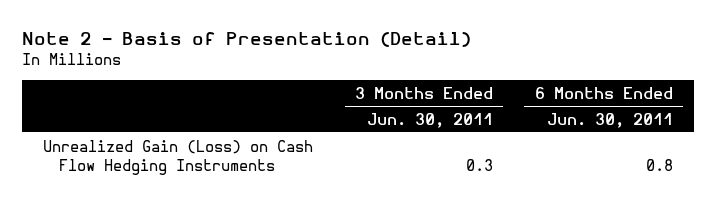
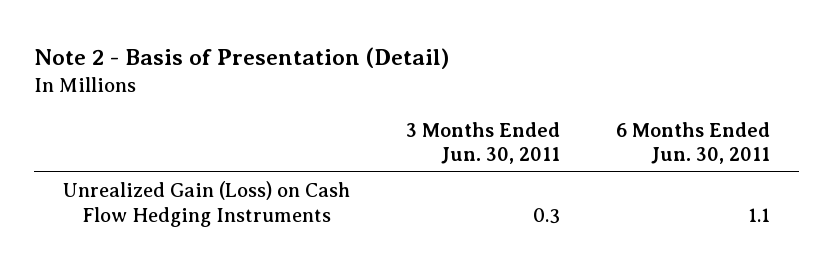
- Unrealized Gain (Loss) on Cash Flow Hedging Instruments | 0.3 | 0.8
+ Unrealized Gain (Loss) on Cash Flow Hedging Instruments | 0.3 | 1.1

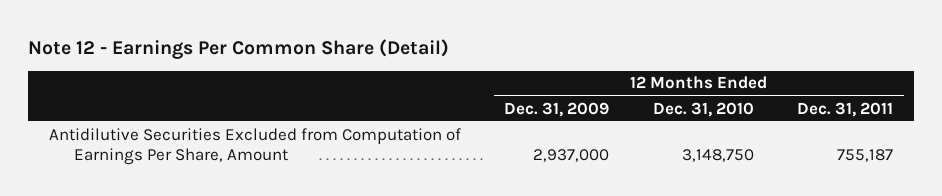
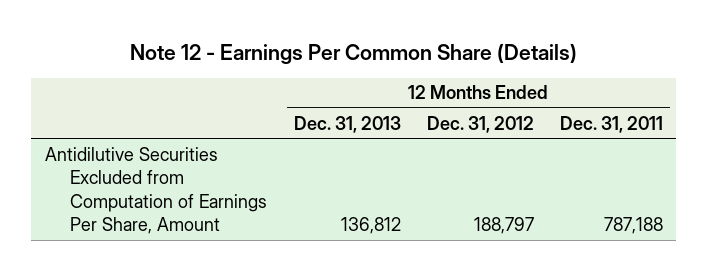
- Note 12 - Earnings Per Common Share (Detail)
+ Note 12 - Earnings Per Common Share (Details)
- | 12 Months Ended Dec. 31, 2009 | 12 Months Ended Dec. 31, 2010 | 12 Months Ended Dec. 31, 2011
+ | 12 Months Ended Dec. 31, 2013 | 12 Months Ended Dec. 31, 2012 | 12 Months Ended Dec. 31, 2011
- Antidilutive Securities Excluded from Computation of Earnings Per Share, Amount | 2,937,000 | 3,148,750 | 755,187
+ Antidilutive Securities Excluded from Computation of Earnings Per Share, Amount | 136,812 | 188,797 | 787,188

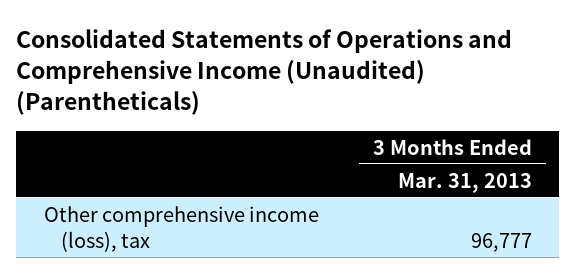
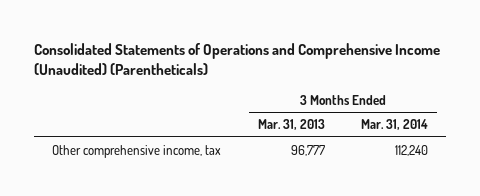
- | 3 Months Ended Mar. 31, 2013
+ | 3 Months Ended Mar. 31, 2013 | 3 Months Ended Mar. 31, 2014
- Other comprehensive income (loss), tax | 96,777
+ Other comprehensive income, tax | 96,777 | 112,240

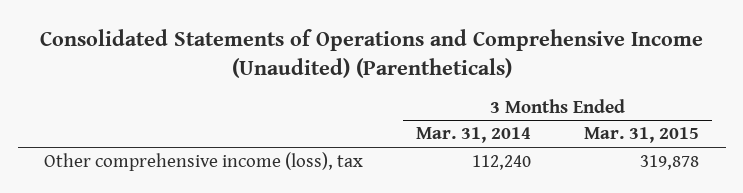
- | 3 Months Ended Mar. 31, 2013 | 3 Months Ended Mar. 31, 2014
+ | 3 Months Ended Mar. 31, 2014 | 3 Months Ended Mar. 31, 2015
- Other comprehensive income, tax | 96,777 | 112,240
+ Other comprehensive income (loss), tax | 112,240 | 319,878

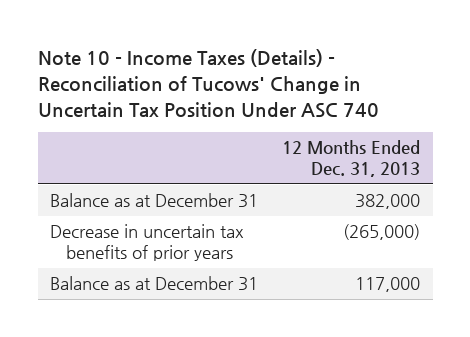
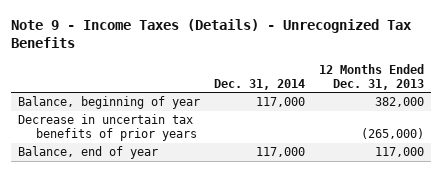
- Note 10 - Income Taxes (Details) - Reconciliation of Tucows' Change in Uncertain Tax Position Under ASC 740
+ Note 9 - Income Taxes (Details) - Unrecognized Tax Benefits
- | 12 Months Ended Dec. 31, 2013
+ | Dec. 31, 2014 | 12 Months Ended Dec. 31, 2013
- Balance as at December 31 | 382,000
+ Balance, beginning of year | 117,000 | 382,000
- Balance as at December 31 | 117,000
+ Balance, end of year | 117,000 | 117,000

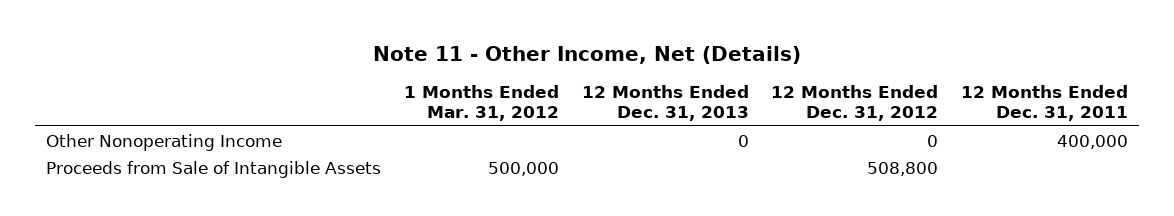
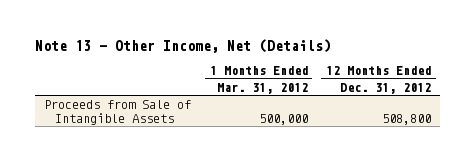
- Note 11 - Other Income, Net (Details)
+ Note 13 - Other Income, Net (Details)
- | 1 Months Ended Mar. 31, 2012 | 12 Months Ended Dec. 31, 2013 | 12 Months Ended Dec. 31, 2012 | 12 Months Ended Dec. 31, 2011
+ | 1 Months Ended Mar. 31, 2012 | 12 Months Ended Dec. 31, 2012
- Other Nonoperating Income | | 0 | 0 | 400,000

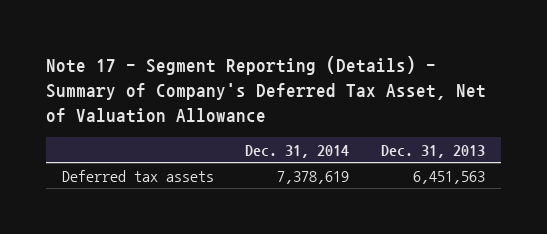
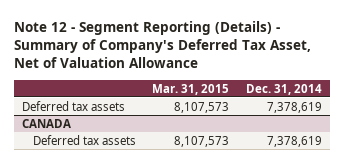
- Note 17 - Segment Reporting (Details) - Summary of Company's Deferred Tax Asset, Net of Valuation Allowance
+ Note 12 - Segment Reporting (Details) - Summary of Company's Deferred Tax Asset, Net of Valuation Allowance
- | Dec. 31, 2014 | Dec. 31, 2013
+ | Mar. 31, 2015 | Dec. 31, 2014
+ CANADA
+ Deferred tax assets | 8,107,573 | 7,378,619

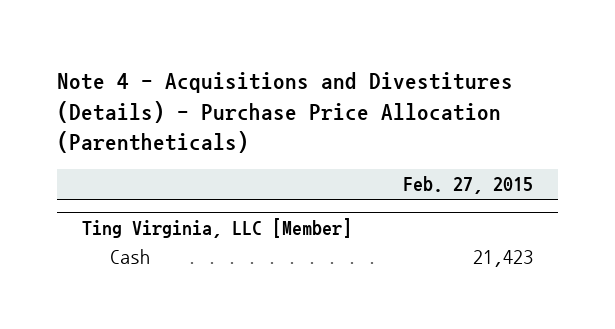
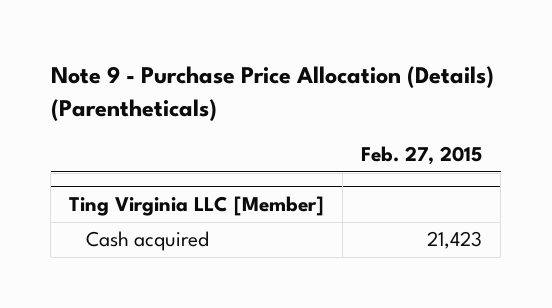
- Note 4 - Acquisitions and Divestitures (Details) - Purchase Price Allocation (Parentheticals)
+ Note 9 - Purchase Price Allocation (Details) (Parentheticals)
- Ting Virginia, LLC [Member]
- Cash | 21,423
+ Ting Virginia LLC [Member]
+ Cash acquired | 21,423

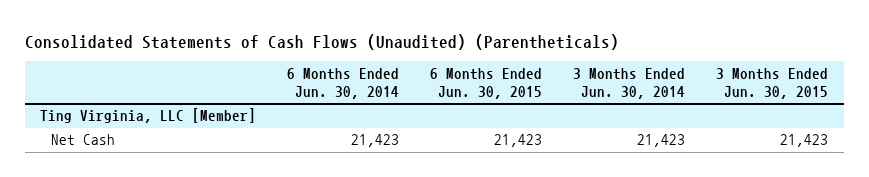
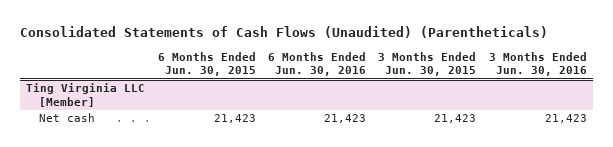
- | 6 Months Ended Jun. 30, 2014 | 6 Months Ended Jun. 30, 2015 | 3 Months Ended Jun. 30, 2014 | 3 Months Ended Jun. 30, 2015
+ | 6 Months Ended Jun. 30, 2015 | 6 Months Ended Jun. 30, 2016 | 3 Months Ended Jun. 30, 2015 | 3 Months Ended Jun. 30, 2016
- Ting Virginia, LLC [Member]
- Net Cash | 21,423 | 21,423 | 21,423 | 21,423
+ Ting Virginia LLC [Member]
+ Net cash | 21,423 | 21,423 | 21,423 | 21,423

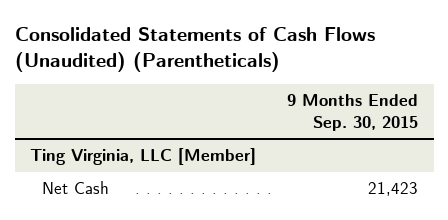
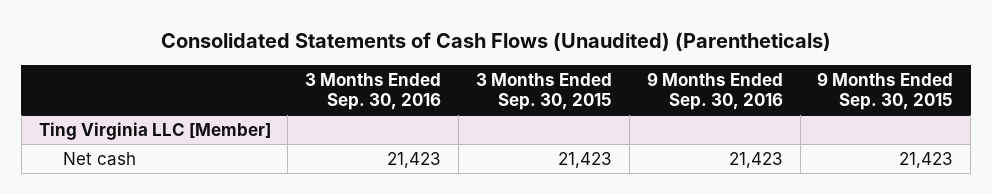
- | 9 Months Ended Sep. 30, 2015
+ | 3 Months Ended Sep. 30, 2016 | 3 Months Ended Sep. 30, 2015 | 9 Months Ended Sep. 30, 2016 | 9 Months Ended Sep. 30, 2015
- Ting Virginia, LLC [Member]
- Net Cash | 21,423
+ Ting Virginia LLC [Member]
+ Net cash | 21,423 | 21,423 | 21,423 | 21,423

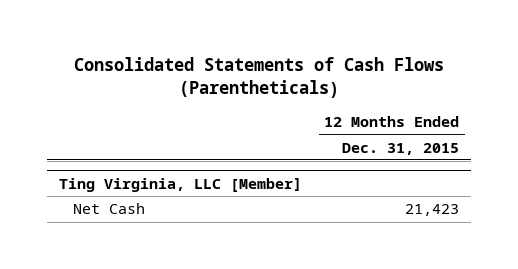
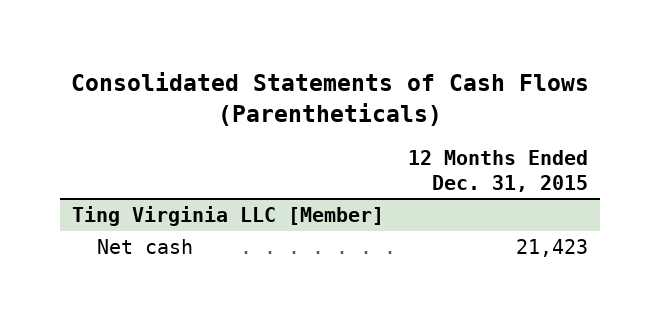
- Ting Virginia, LLC [Member]
- Net Cash | 21,423
+ Ting Virginia LLC [Member]
+ Net cash | 21,423

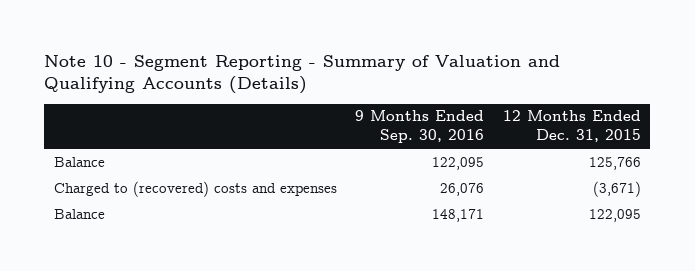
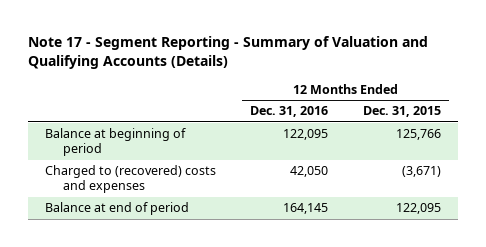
- Note 10 - Segment Reporting - Summary of Valuation and Qualifying Accounts (Details)
+ Note 17 - Segment Reporting - Summary of Valuation and Qualifying Accounts (Details)
- | 9 Months Ended Sep. 30, 2016 | 12 Months Ended Dec. 31, 2015
+ | 12 Months Ended Dec. 31, 2016 | 12 Months Ended Dec. 31, 2015
- Balance | 122,095 | 125,766
+ Balance at beginning of period | 122,095 | 125,766
- Balance | 148,171 | 122,095
+ Balance at end of period | 164,145 | 122,095

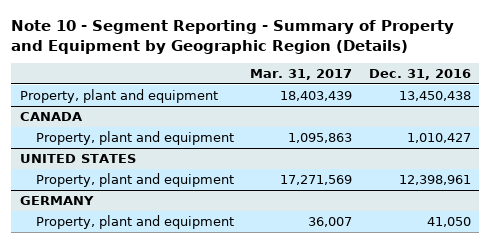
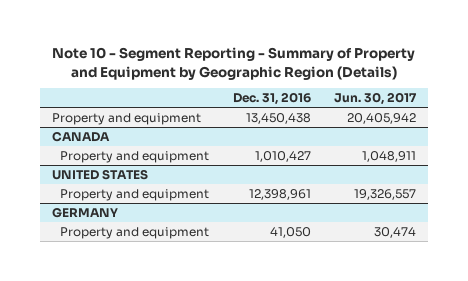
- | Mar. 31, 2017 | Dec. 31, 2016
+ | Dec. 31, 2016 | Jun. 30, 2017
- Property, plant and equipment | 18,403,439 | 13,450,438
+ Property and equipment | 13,450,438 | 20,405,942
@ CANADA
- Property, plant and equipment | 1,095,863 | 1,010,427
+ Property and equipment | 1,010,427 | 1,048,911
@ UNITED STATES
- Property, plant and equipment | 17,271,569 | 12,398,961
+ Property and equipment | 12,398,961 | 19,326,557
@ GERMANY
- Property, plant and equipment | 36,007 | 41,050
+ Property and equipment | 41,050 | 30,474

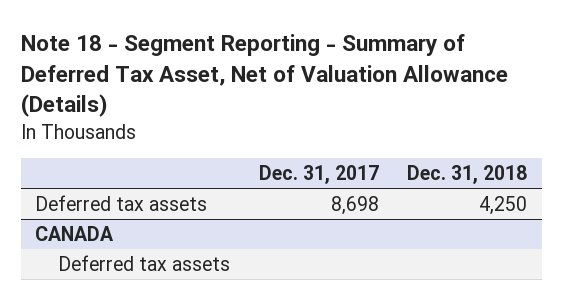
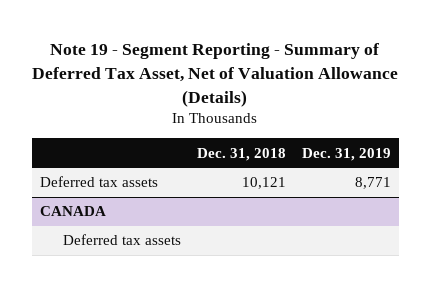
- Note 18 - Segment Reporting - Summary of Deferred Tax Asset, Net of Valuation Allowance (Details)
+ Note 19 - Segment Reporting - Summary of Deferred Tax Asset, Net of Valuation Allowance (Details)
- | Dec. 31, 2017 | Dec. 31, 2018
+ | Dec. 31, 2018 | Dec. 31, 2019
- Deferred tax assets | 8,698 | 4,250
+ Deferred tax assets | 10,121 | 8,771

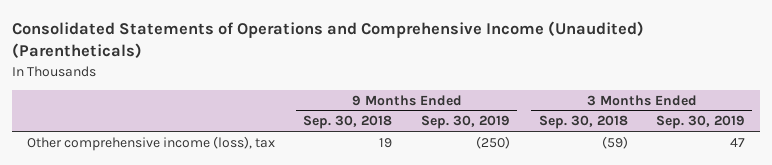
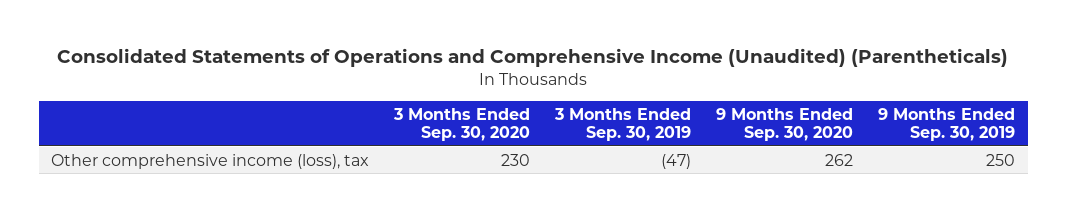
- | 9 Months Ended Sep. 30, 2018 | 9 Months Ended Sep. 30, 2019 | 3 Months Ended Sep. 30, 2018 | 3 Months Ended Sep. 30, 2019
+ | 3 Months Ended Sep. 30, 2020 | 3 Months Ended Sep. 30, 2019 | 9 Months Ended Sep. 30, 2020 | 9 Months Ended Sep. 30, 2019
- Other comprehensive income (loss), tax | 19 | (250) | (59) | 47
+ Other comprehensive income (loss), tax | 230 | (47) | 262 | 250

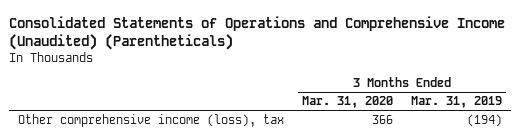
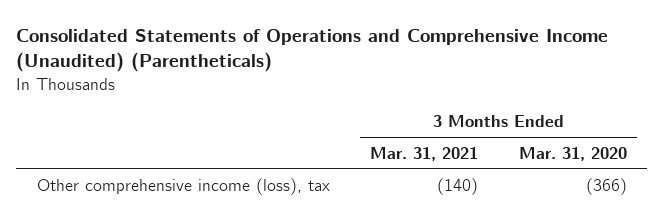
- | 3 Months Ended Mar. 31, 2020 | 3 Months Ended Mar. 31, 2019
+ | 3 Months Ended Mar. 31, 2021 | 3 Months Ended Mar. 31, 2020
- Other comprehensive income (loss), tax | 366 | (194)
+ Other comprehensive income (loss), tax | (140) | (366)

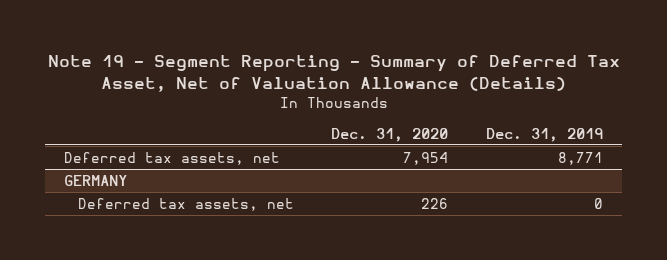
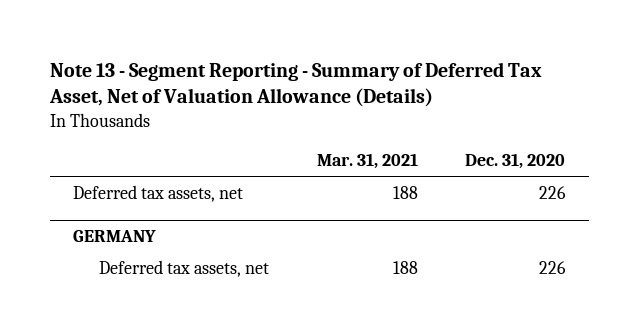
- Note 19 - Segment Reporting - Summary of Deferred Tax Asset, Net of Valuation Allowance (Details)
+ Note 13 - Segment Reporting - Summary of Deferred Tax Asset, Net of Valuation Allowance (Details)
- | Dec. 31, 2020 | Dec. 31, 2019
+ | Mar. 31, 2021 | Dec. 31, 2020
- Deferred tax assets, net | 7,954 | 8,771
+ Deferred tax assets, net | 188 | 226

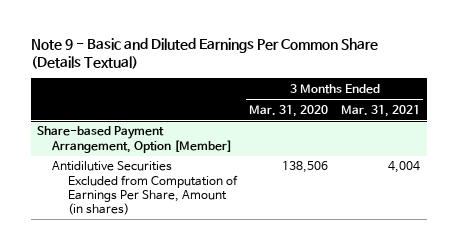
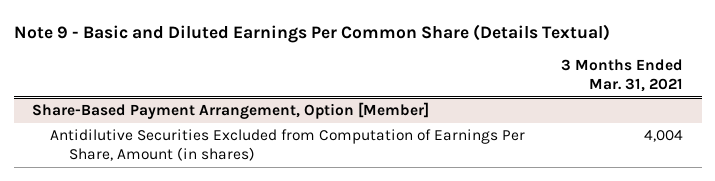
- | 3 Months Ended Mar. 31, 2020 | 3 Months Ended Mar. 31, 2021
+ | 3 Months Ended Mar. 31, 2021
- Share-based Payment Arrangement, Option [Member]
+ Share-Based Payment Arrangement, Option [Member]

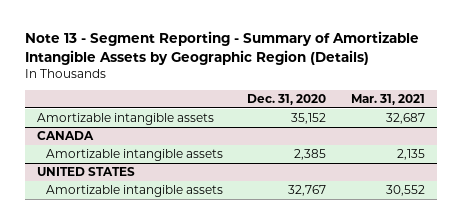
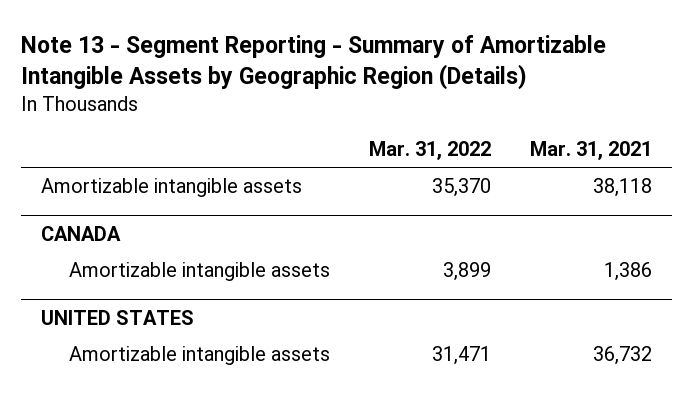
- | Dec. 31, 2020 | Mar. 31, 2021
+ | Mar. 31, 2022 | Mar. 31, 2021
- Amortizable intangible assets | 35,152 | 32,687
+ Amortizable intangible assets | 35,370 | 38,118
@ CANADA
- Amortizable intangible assets | 2,385 | 2,135
+ Amortizable intangible assets | 3,899 | 1,386
@ UNITED STATES
- Amortizable intangible assets | 32,767 | 30,552
+ Amortizable intangible assets | 31,471 | 36,732

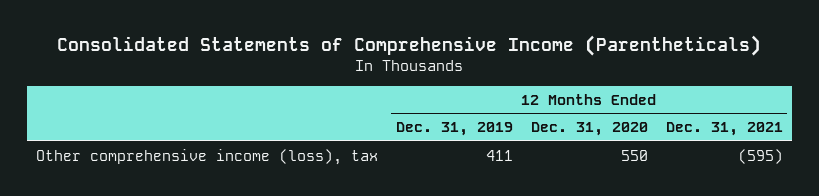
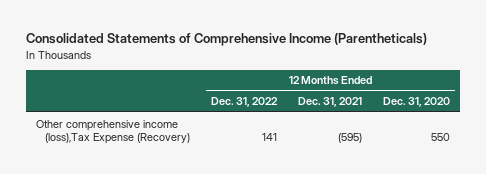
- | 12 Months Ended Dec. 31, 2019 | 12 Months Ended Dec. 31, 2020 | 12 Months Ended Dec. 31, 2021
+ | 12 Months Ended Dec. 31, 2022 | 12 Months Ended Dec. 31, 2021 | 12 Months Ended Dec. 31, 2020
- Other comprehensive income (loss), tax | 411 | 550 | (595)
+ Other comprehensive income (loss),Tax Expense (Recovery) | 141 | (595) | 550

